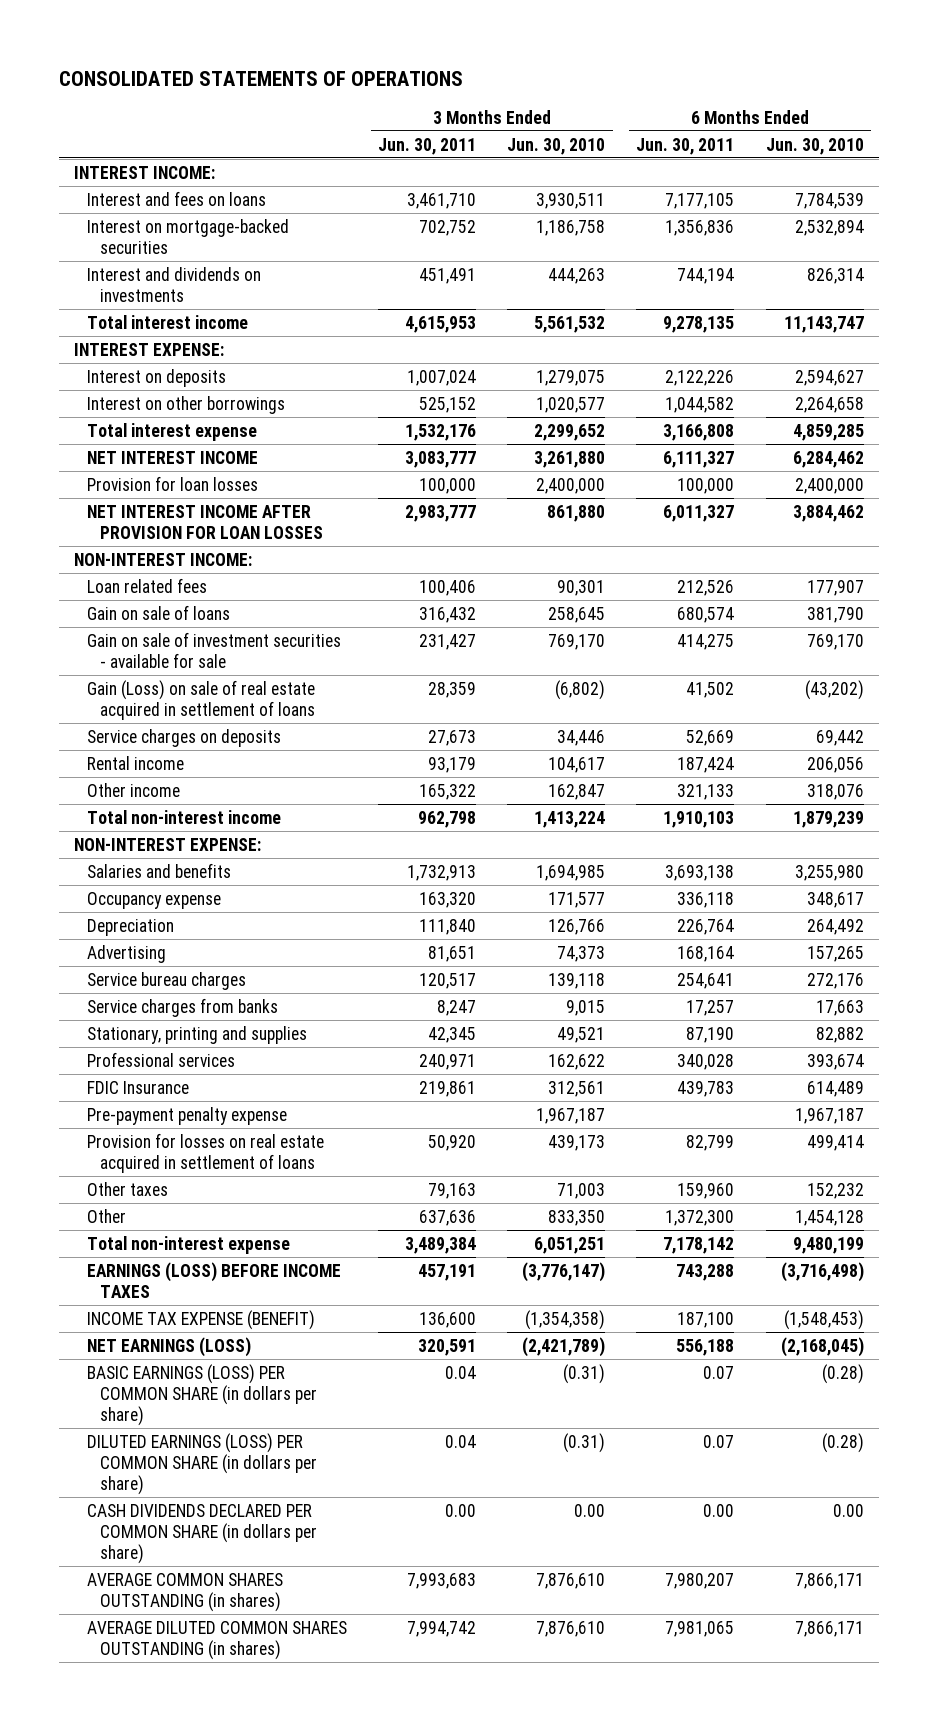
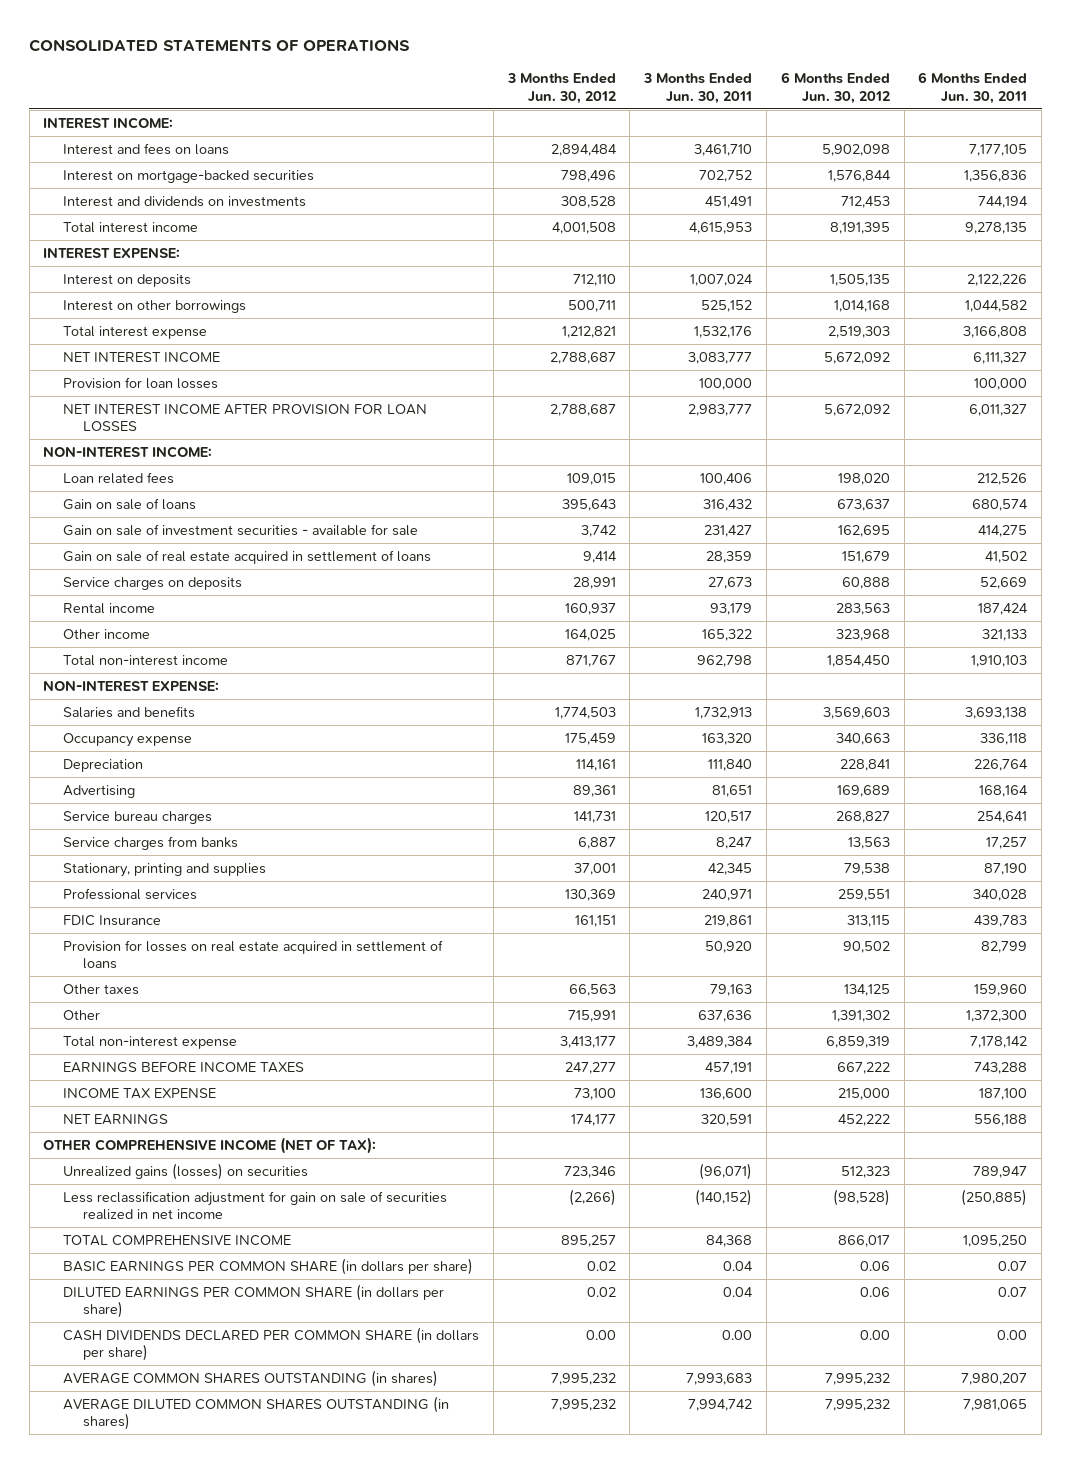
- | 3 Months Ended Jun. 30, 2011 | 3 Months Ended Jun. 30, 2010 | 6 Months Ended Jun. 30, 2011 | 6 Months Ended Jun. 30, 2010
+ | 3 Months Ended Jun. 30, 2012 | 3 Months Ended Jun. 30, 2011 | 6 Months Ended Jun. 30, 2012 | 6 Months Ended Jun. 30, 2011
- Gain (Loss) on sale of real estate acquired in settlement of loans | 28,359 | (6,802) | 41,502 | (43,202)
+ Gain on sale of real estate acquired in settlement of loans | 9,414 | 28,359 | 151,679 | 41,502
- Pre-payment penalty expense | | 1,967,187 | | 1,967,187
- EARNINGS (LOSS) BEFORE INCOME TAXES | 457,191 | (3,776,147) | 743,288 | (3,716,498)
- INCOME TAX EXPENSE (BENEFIT) | 136,600 | (1,354,358) | 187,100 | (1,548,453)
- NET EARNINGS (LOSS) | 320,591 | (2,421,789) | 556,188 | (2,168,045)
- BASIC EARNINGS (LOSS) PER COMMON SHARE (in dollars per share) | 0.04 | (0.31) | 0.07 | (0.28)
- DILUTED EARNINGS (LOSS) PER COMMON SHARE (in dollars per share) | 0.04 | (0.31) | 0.07 | (0.28)
+ EARNINGS BEFORE INCOME TAXES | 247,277 | 457,191 | 667,222 | 743,288
+ INCOME TAX EXPENSE | 73,100 | 136,600 | 215,000 | 187,100
+ NET EARNINGS | 174,177 | 320,591 | 452,222 | 556,188
+ OTHER COMPREHENSIVE INCOME (NET OF TAX):
+ Unrealized gains (losses) on securities | 723,346 | (96,071) | 512,323 | 789,947
+ Less reclassification adjustment for gain on sale of securities realized in net income | (2,266) | (140,152) | (98,528) | (250,885)
+ TOTAL COMPREHENSIVE INCOME | 895,257 | 84,368 | 866,017 | 1,095,250
+ BASIC EARNINGS PER COMMON SHARE (in dollars per share) | 0.02 | 0.04 | 0.06 | 0.07
+ DILUTED EARNINGS PER COMMON SHARE (in dollars per share) | 0.02 | 0.04 | 0.06 | 0.07

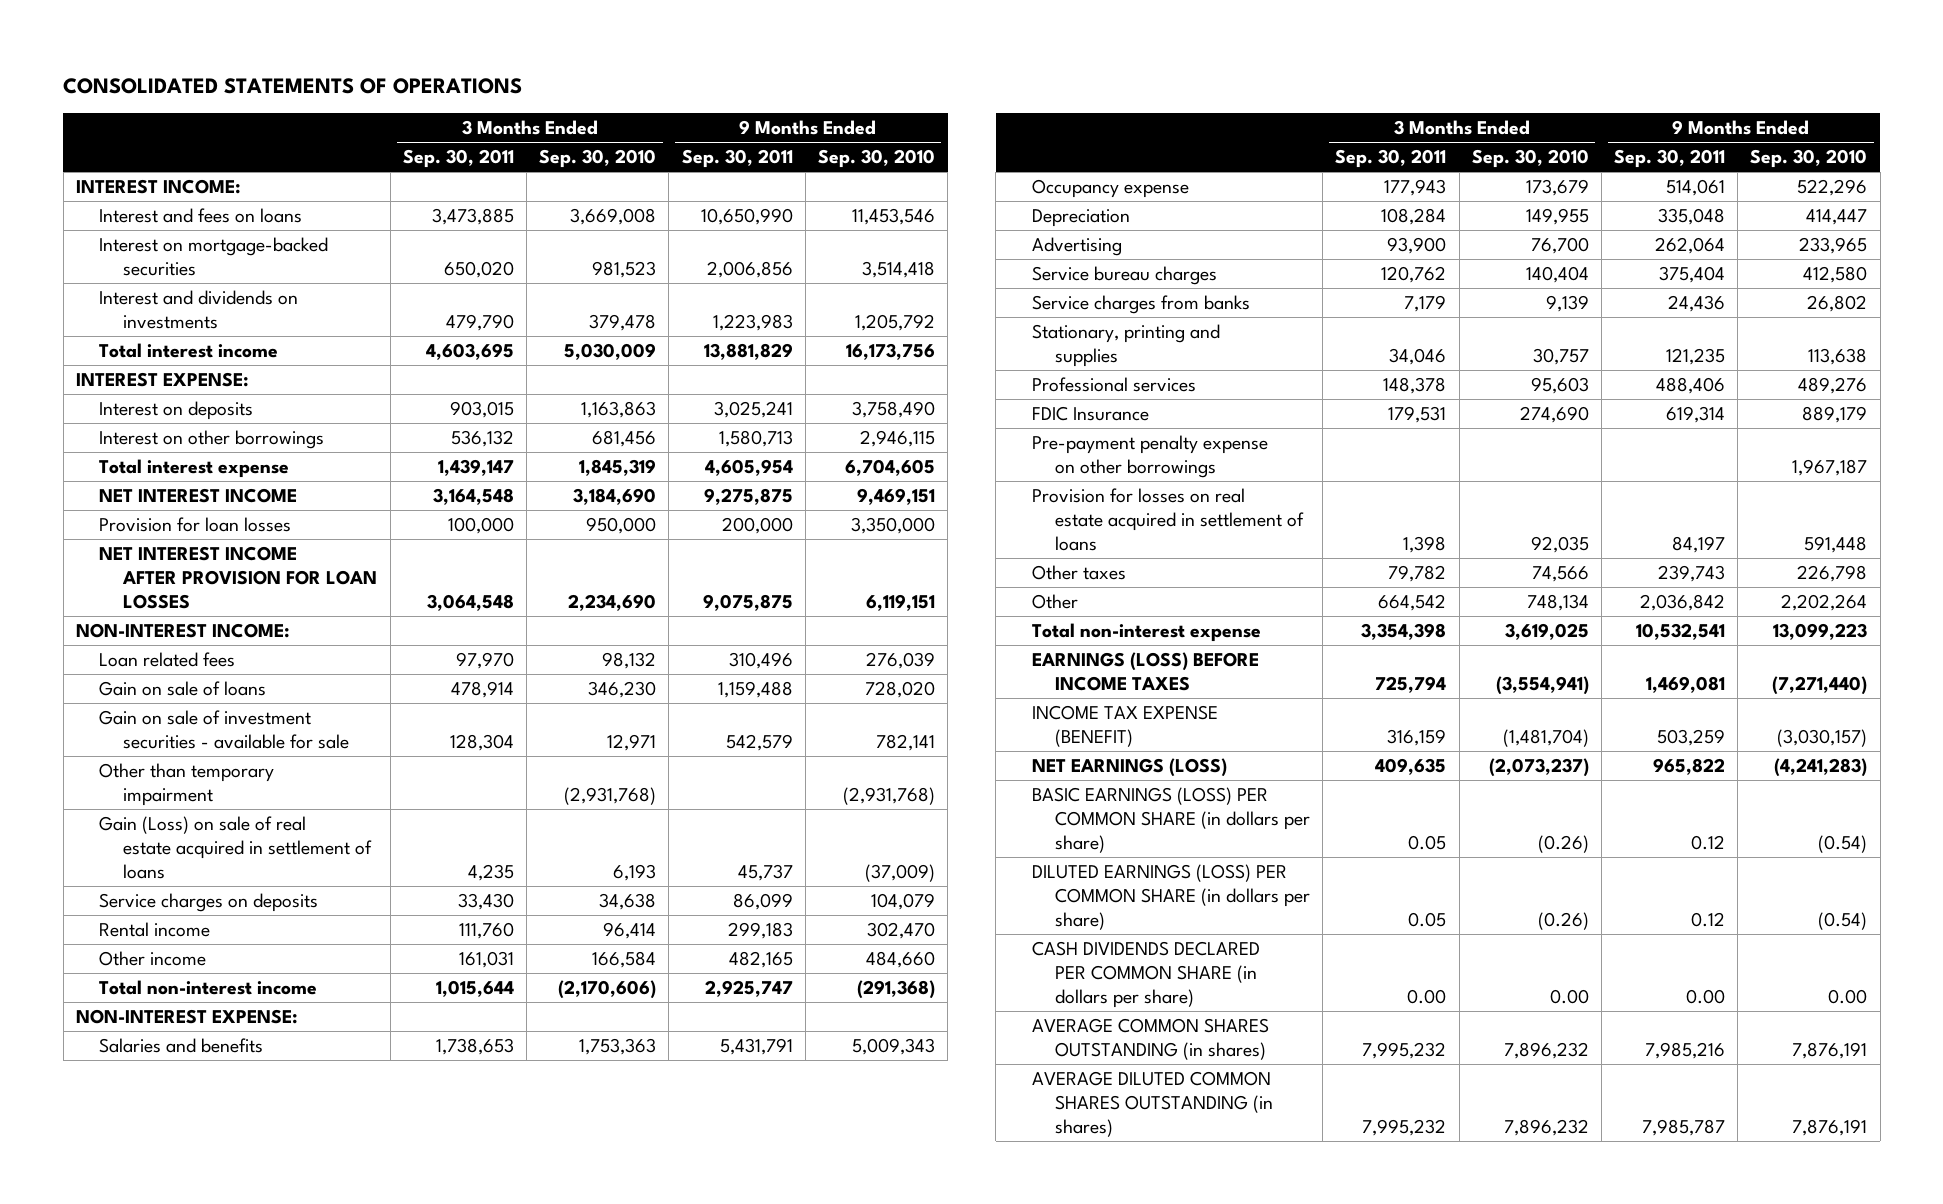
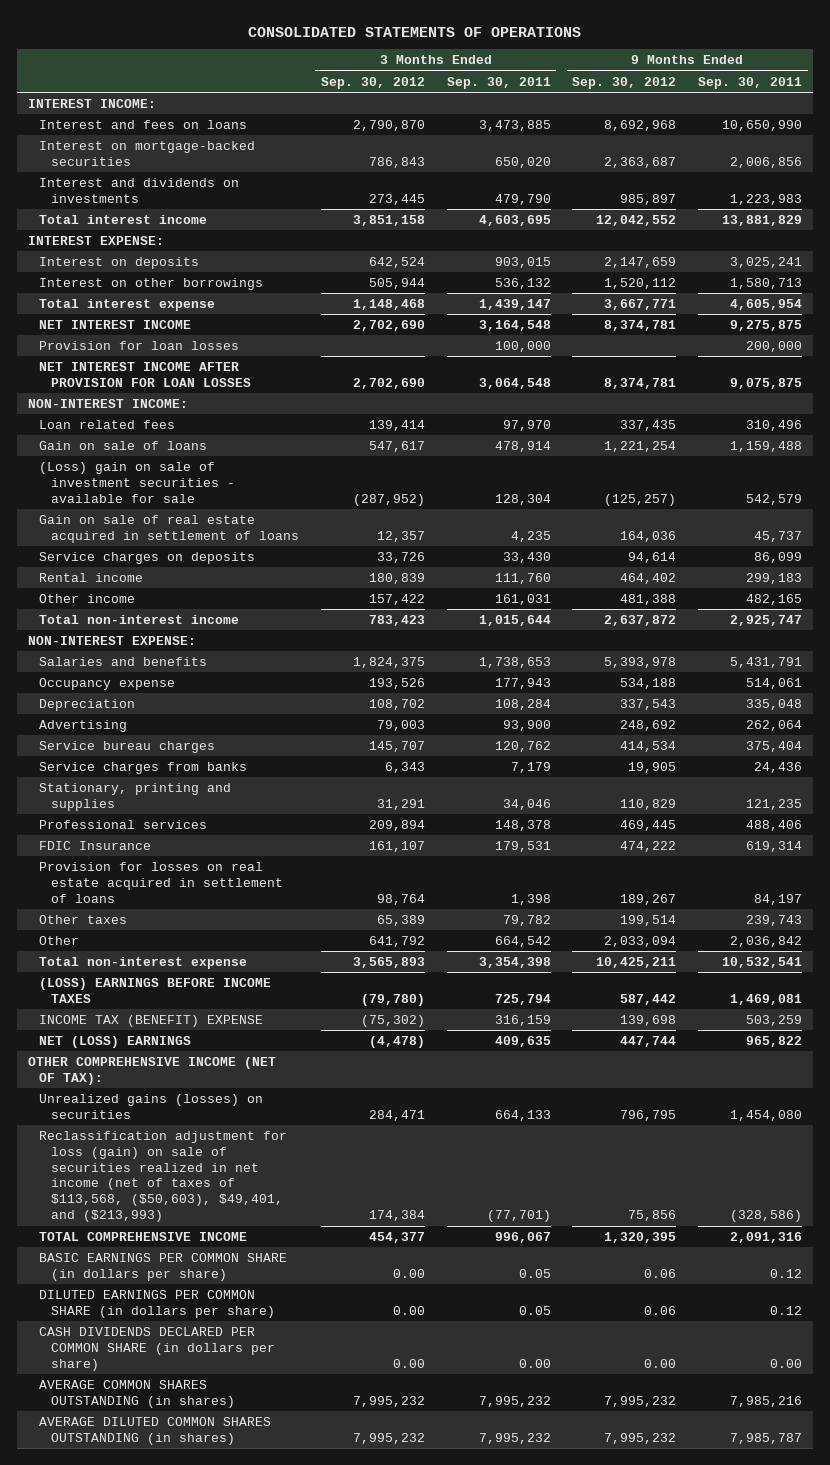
- | 3 Months Ended Sep. 30, 2011 | 3 Months Ended Sep. 30, 2010 | 9 Months Ended Sep. 30, 2011 | 9 Months Ended Sep. 30, 2010
+ | 3 Months Ended Sep. 30, 2012 | 3 Months Ended Sep. 30, 2011 | 9 Months Ended Sep. 30, 2012 | 9 Months Ended Sep. 30, 2011
- Gain on sale of investment securities - available for sale | 128,304 | 12,971 | 542,579 | 782,141
- Other than temporary impairment | | (2,931,768) | | (2,931,768)
- Gain (Loss) on sale of real estate acquired in settlement of loans | 4,235 | 6,193 | 45,737 | (37,009)
+ (Loss) gain on sale of investment securities - available for sale | (287,952) | 128,304 | (125,257) | 542,579
+ Gain on sale of real estate acquired in settlement of loans | 12,357 | 4,235 | 164,036 | 45,737
- Pre-payment penalty expense on other borrowings | | | | 1,967,187
- EARNINGS (LOSS) BEFORE INCOME TAXES | 725,794 | (3,554,941) | 1,469,081 | (7,271,440)
- INCOME TAX EXPENSE (BENEFIT) | 316,159 | (1,481,704) | 503,259 | (3,030,157)
- NET EARNINGS (LOSS) | 409,635 | (2,073,237) | 965,822 | (4,241,283)
- BASIC EARNINGS (LOSS) PER COMMON SHARE (in dollars per share) | 0.05 | (0.26) | 0.12 | (0.54)
- DILUTED EARNINGS (LOSS) PER COMMON SHARE (in dollars per share) | 0.05 | (0.26) | 0.12 | (0.54)
+ (LOSS) EARNINGS BEFORE INCOME TAXES | (79,780) | 725,794 | 587,442 | 1,469,081
+ INCOME TAX (BENEFIT) EXPENSE | (75,302) | 316,159 | 139,698 | 503,259
+ NET (LOSS) EARNINGS | (4,478) | 409,635 | 447,744 | 965,822
+ OTHER COMPREHENSIVE INCOME (NET OF TAX):
+ Unrealized gains (losses) on securities | 284,471 | 664,133 | 796,795 | 1,454,080
+ Reclassification adjustment for loss (gain) on sale of securities realized in net income (net of taxes of $113,568, ($50,603), $49,401, and ($213,993) | 174,384 | (77,701) | 75,856 | (328,586)
+ TOTAL COMPREHENSIVE INCOME | 454,377 | 996,067 | 1,320,395 | 2,091,316
+ BASIC EARNINGS PER COMMON SHARE (in dollars per share) | 0.00 | 0.05 | 0.06 | 0.12
+ DILUTED EARNINGS PER COMMON SHARE (in dollars per share) | 0.00 | 0.05 | 0.06 | 0.12

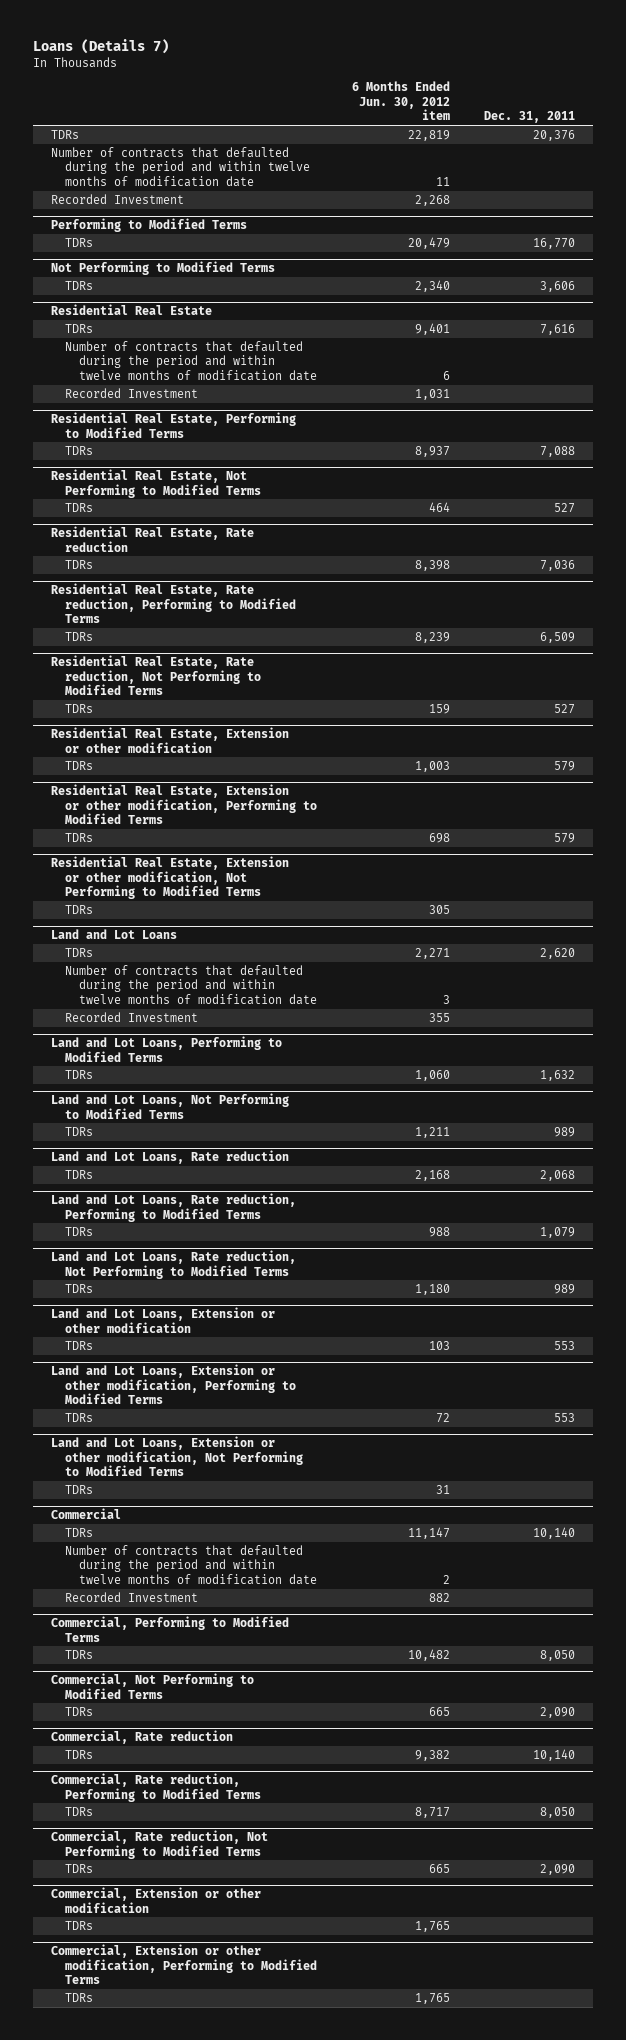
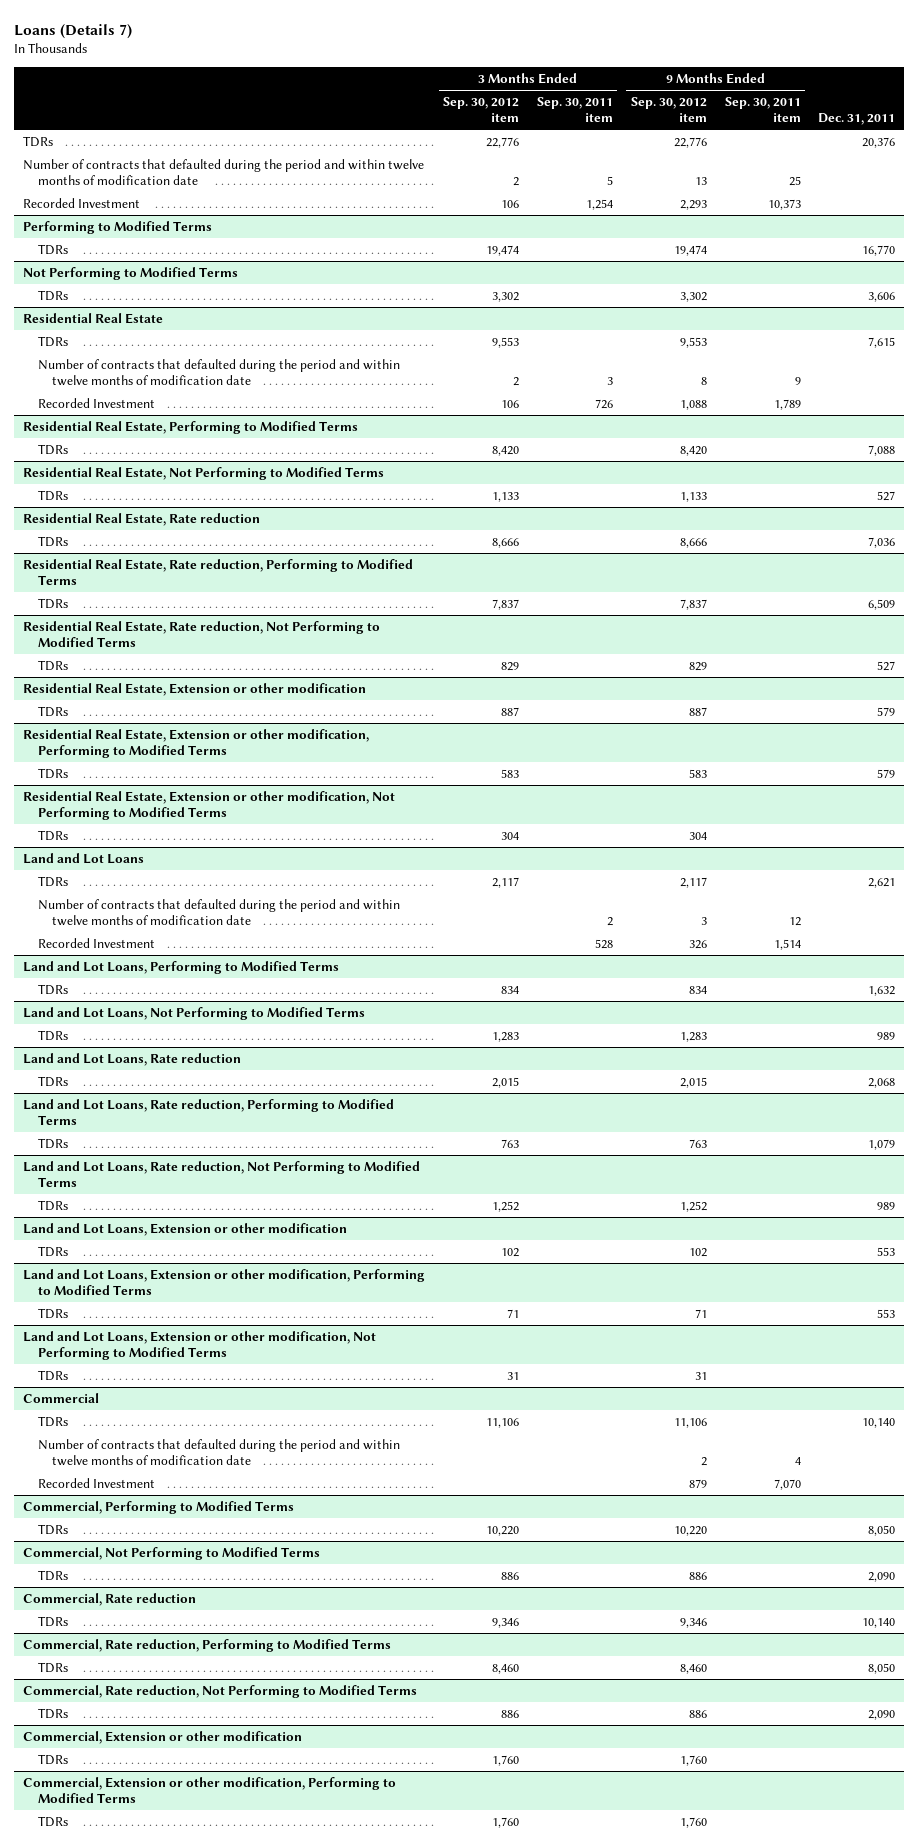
- | 6 Months Ended Jun. 30, 2012 item | Dec. 31, 2011
+ | 3 Months Ended Sep. 30, 2012 item | 3 Months Ended Sep. 30, 2011 item | 9 Months Ended Sep. 30, 2012 item | 9 Months Ended Sep. 30, 2011 item | Dec. 31, 2011
@ Residential Real Estate
- TDRs | 9,401 | 7,616
+ TDRs | 9,553 | | 9,553 | | 7,615
@ Land and Lot Loans
- TDRs | 2,271 | 2,620
+ TDRs | 2,117 | | 2,117 | | 2,621

